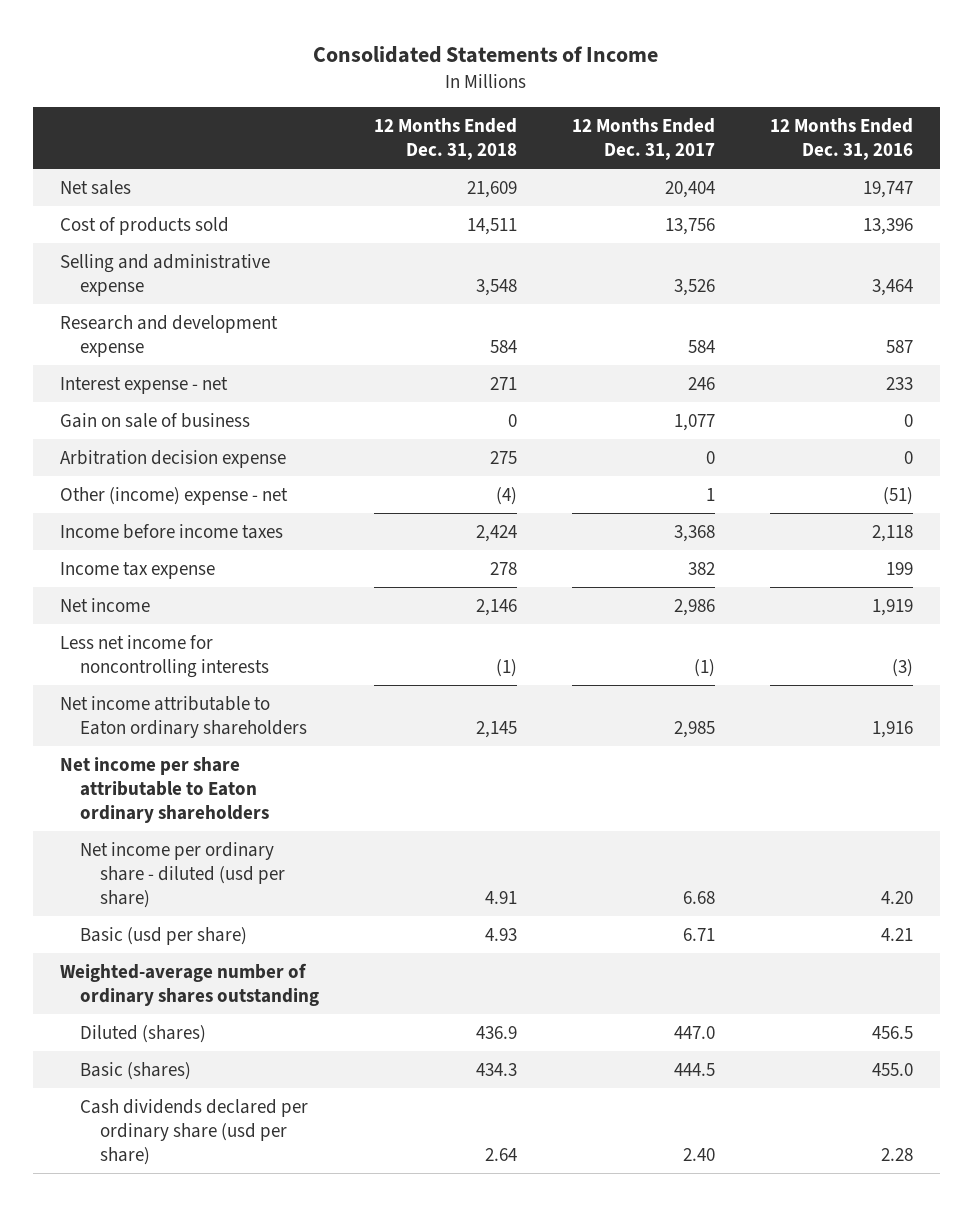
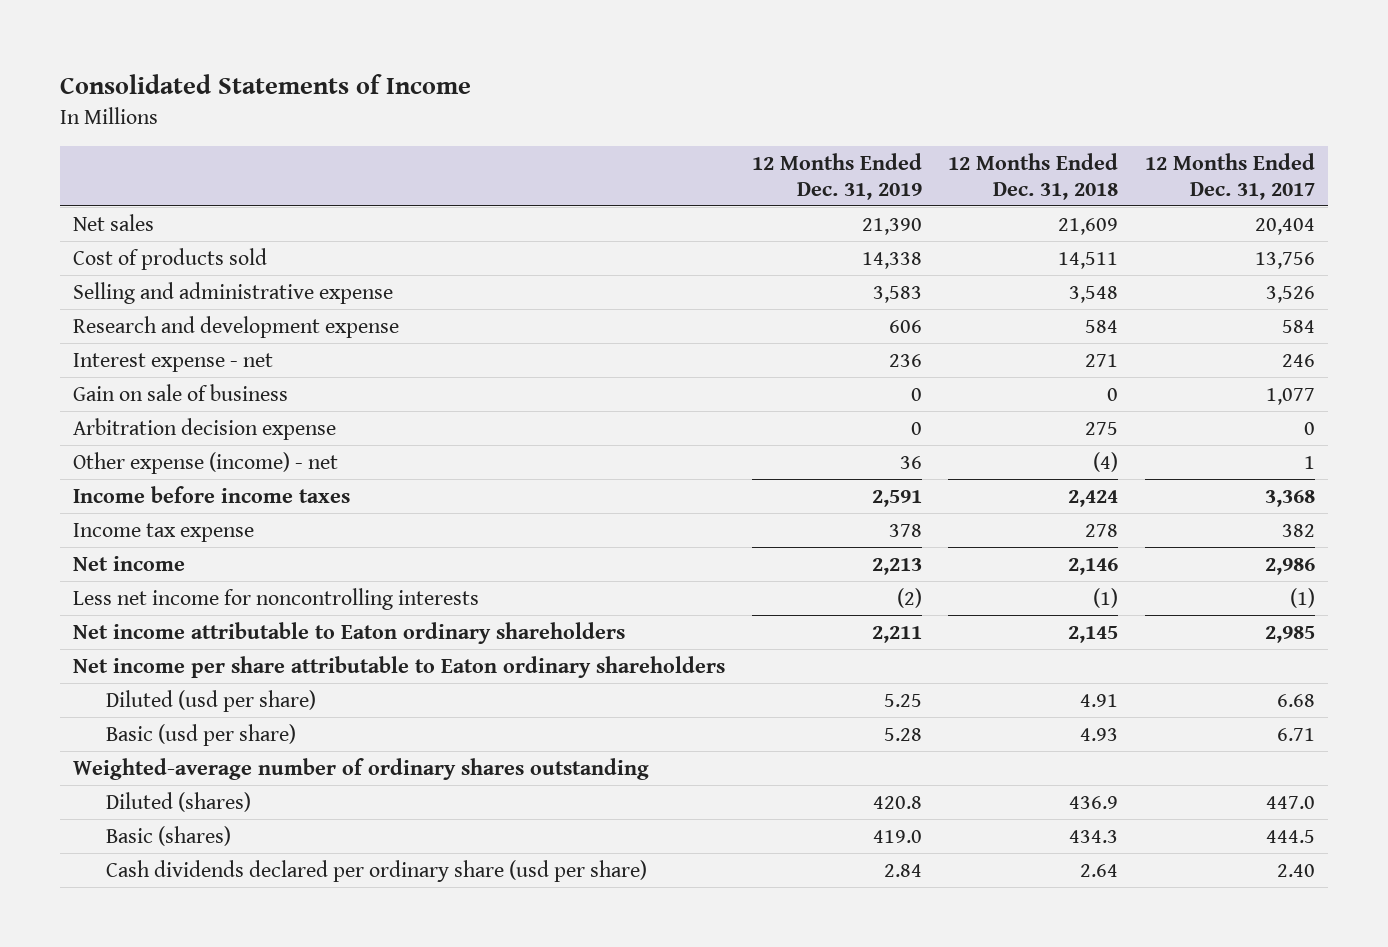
- | 12 Months Ended Dec. 31, 2018 | 12 Months Ended Dec. 31, 2017 | 12 Months Ended Dec. 31, 2016
+ | 12 Months Ended Dec. 31, 2019 | 12 Months Ended Dec. 31, 2018 | 12 Months Ended Dec. 31, 2017
- Other (income) expense - net | (4) | 1 | (51)
+ Other expense (income) - net | 36 | (4) | 1
- Net income per ordinary share - diluted (usd per share) | 4.91 | 6.68 | 4.20
+ Diluted (usd per share) | 5.25 | 4.91 | 6.68

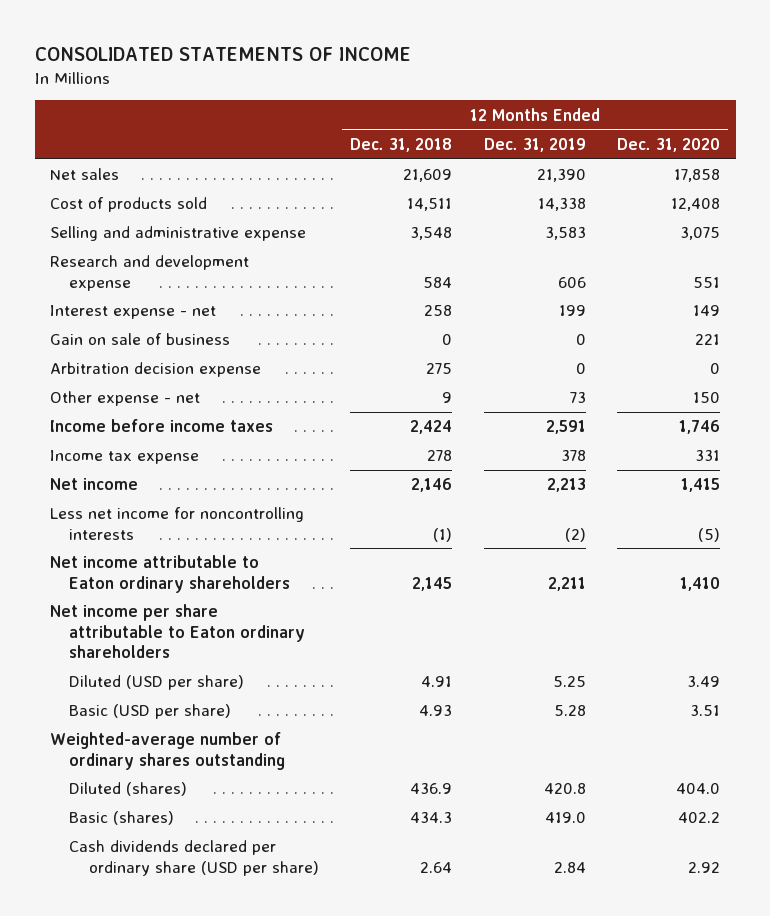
- Consolidated Statements of Income
+ CONSOLIDATED STATEMENTS OF INCOME
- | 12 Months Ended Dec. 31, 2019 | 12 Months Ended Dec. 31, 2018 | 12 Months Ended Dec. 31, 2017
+ | 12 Months Ended Dec. 31, 2018 | 12 Months Ended Dec. 31, 2019 | 12 Months Ended Dec. 31, 2020
- Interest expense - net | 236 | 271 | 246
+ Interest expense - net | 258 | 199 | 149
- Other expense (income) - net | 36 | (4) | 1
+ Other expense - net | 9 | 73 | 150
- Diluted (usd per share) | 5.25 | 4.91 | 6.68
- Basic (usd per share) | 5.28 | 4.93 | 6.71
+ Diluted (USD per share) | 4.91 | 5.25 | 3.49
+ Basic (USD per share) | 4.93 | 5.28 | 3.51
- Cash dividends declared per ordinary share (usd per share) | 2.84 | 2.64 | 2.40
+ Cash dividends declared per ordinary share (USD per share) | 2.64 | 2.84 | 2.92

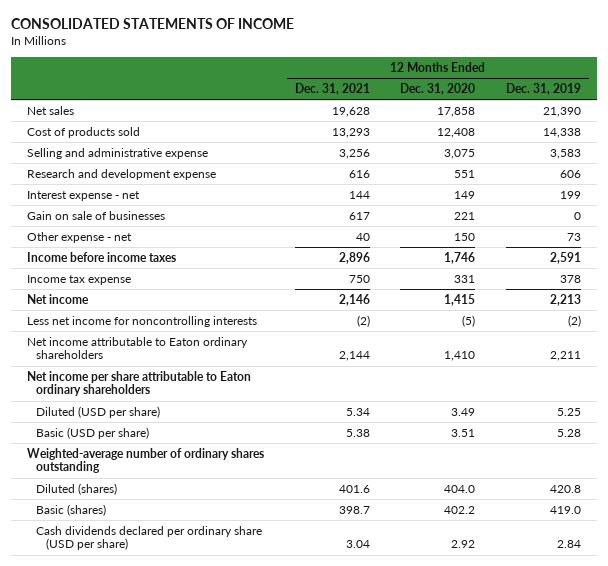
- | 12 Months Ended Dec. 31, 2018 | 12 Months Ended Dec. 31, 2019 | 12 Months Ended Dec. 31, 2020
+ | 12 Months Ended Dec. 31, 2021 | 12 Months Ended Dec. 31, 2020 | 12 Months Ended Dec. 31, 2019
- Gain on sale of business | 0 | 0 | 221
- Arbitration decision expense | 275 | 0 | 0
+ Gain on sale of businesses | 617 | 221 | 0

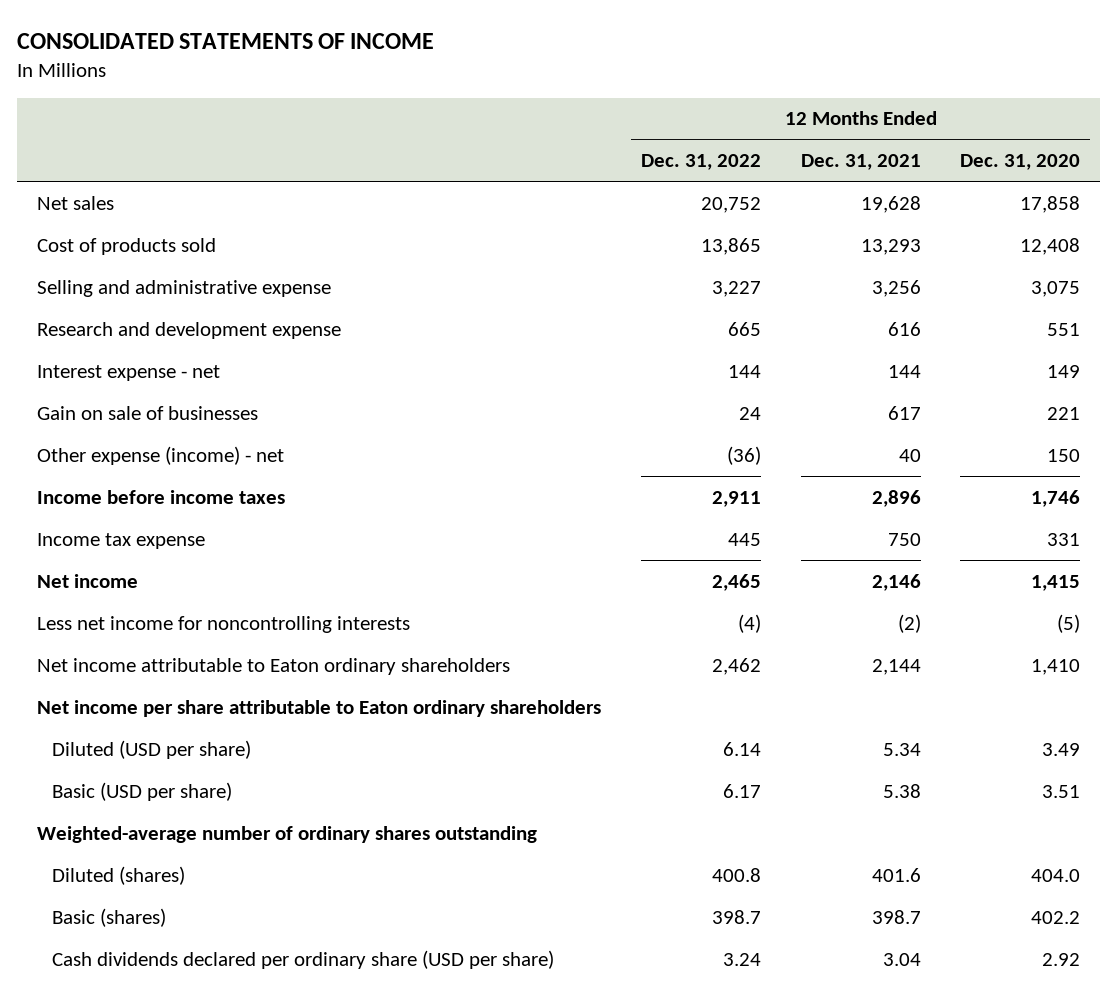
- | 12 Months Ended Dec. 31, 2021 | 12 Months Ended Dec. 31, 2020 | 12 Months Ended Dec. 31, 2019
+ | 12 Months Ended Dec. 31, 2022 | 12 Months Ended Dec. 31, 2021 | 12 Months Ended Dec. 31, 2020
- Other expense - net | 40 | 150 | 73
+ Other expense (income) - net | (36) | 40 | 150

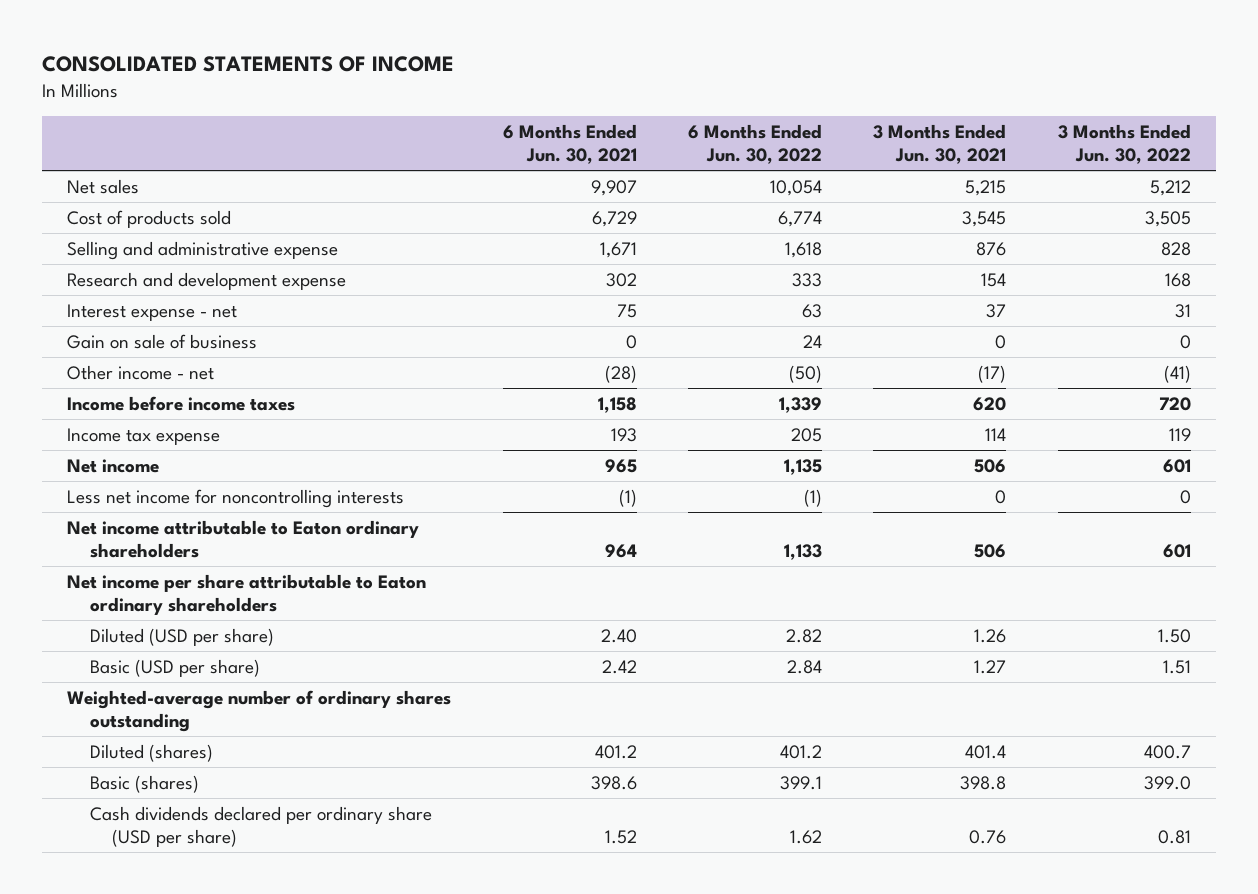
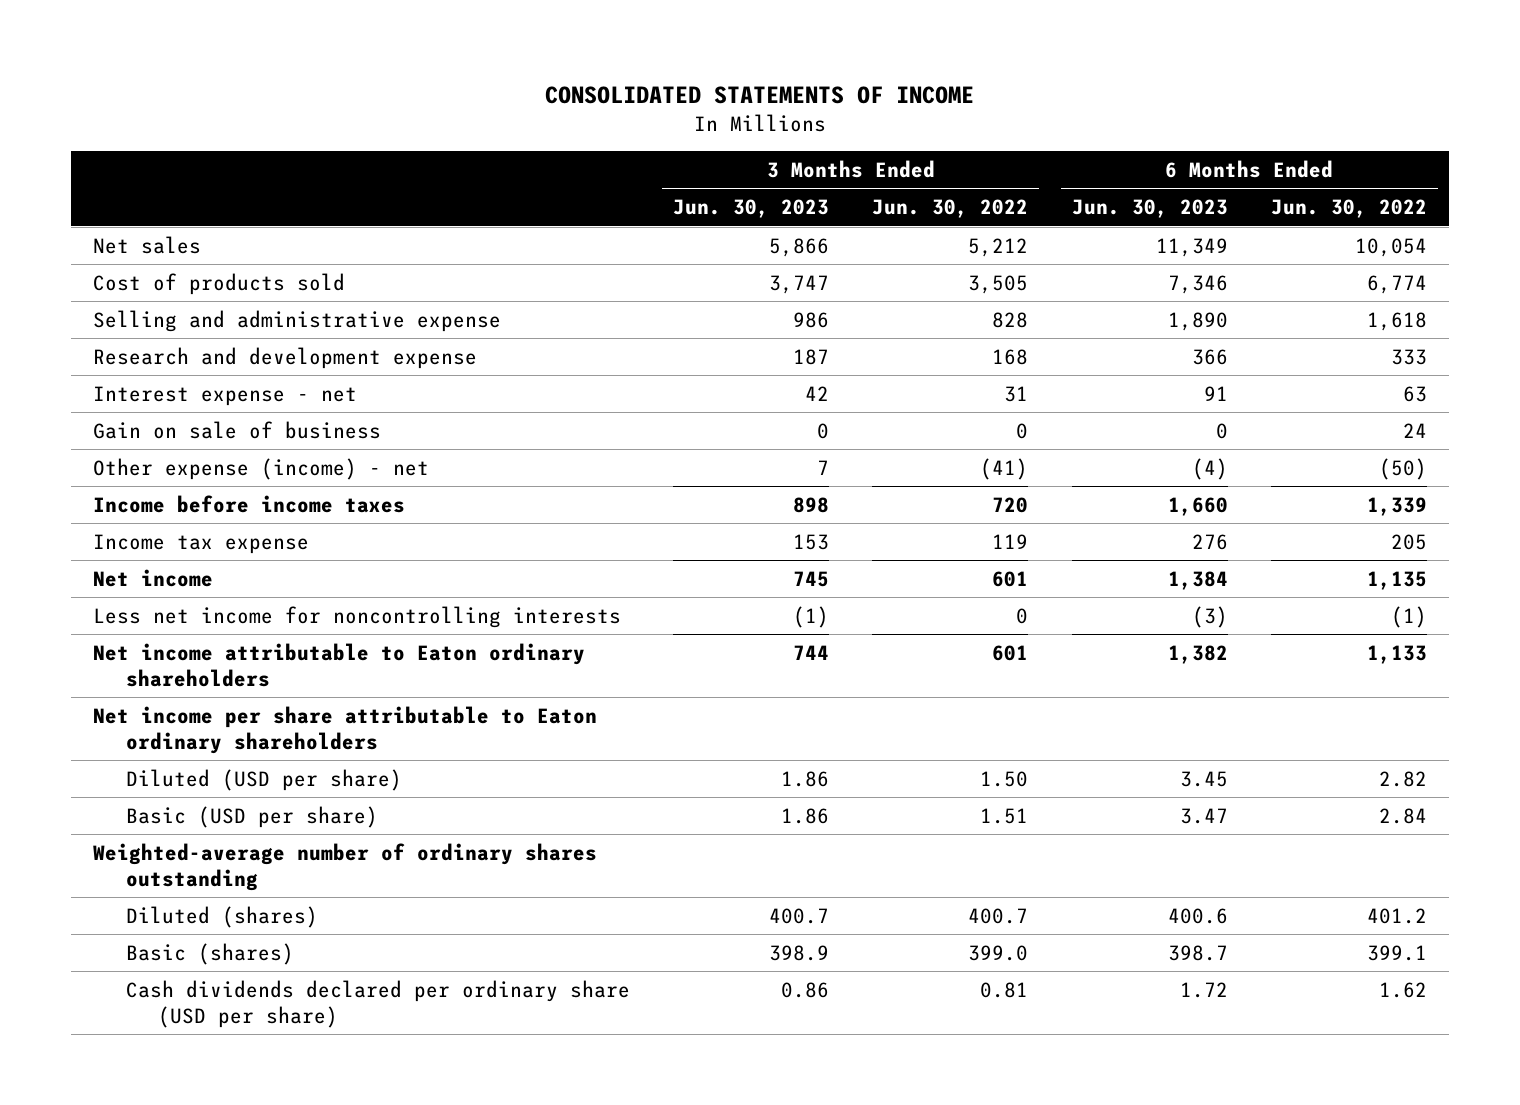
- | 6 Months Ended Jun. 30, 2021 | 6 Months Ended Jun. 30, 2022 | 3 Months Ended Jun. 30, 2021 | 3 Months Ended Jun. 30, 2022
+ | 3 Months Ended Jun. 30, 2023 | 3 Months Ended Jun. 30, 2022 | 6 Months Ended Jun. 30, 2023 | 6 Months Ended Jun. 30, 2022
- Other income - net | (28) | (50) | (17) | (41)
+ Other expense (income) - net | 7 | (41) | (4) | (50)

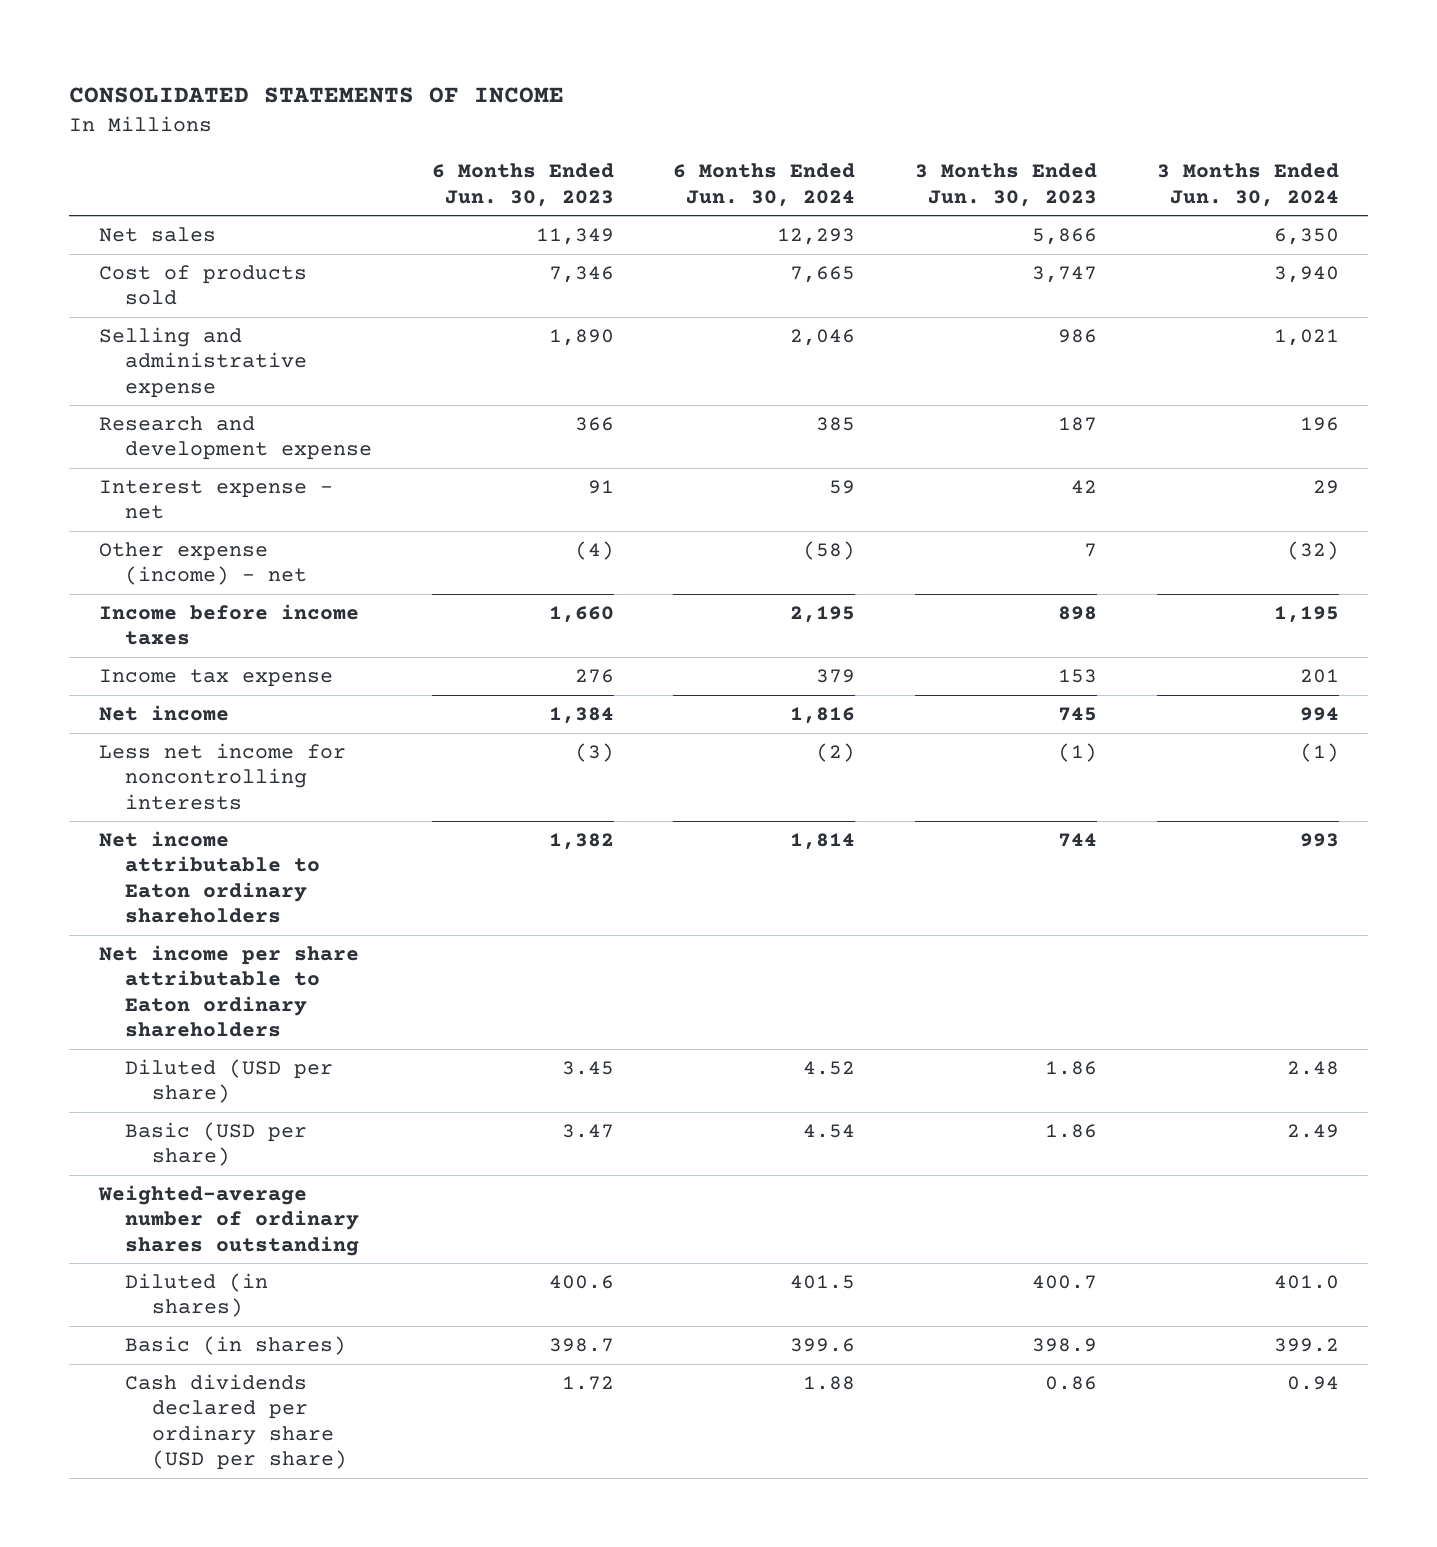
- | 3 Months Ended Jun. 30, 2023 | 3 Months Ended Jun. 30, 2022 | 6 Months Ended Jun. 30, 2023 | 6 Months Ended Jun. 30, 2022
+ | 6 Months Ended Jun. 30, 2023 | 6 Months Ended Jun. 30, 2024 | 3 Months Ended Jun. 30, 2023 | 3 Months Ended Jun. 30, 2024
- Gain on sale of business | 0 | 0 | 0 | 24
- Diluted (shares) | 400.7 | 400.7 | 400.6 | 401.2
- Basic (shares) | 398.9 | 399.0 | 398.7 | 399.1
+ Diluted (in shares) | 400.6 | 401.5 | 400.7 | 401.0
+ Basic (in shares) | 398.7 | 399.6 | 398.9 | 399.2

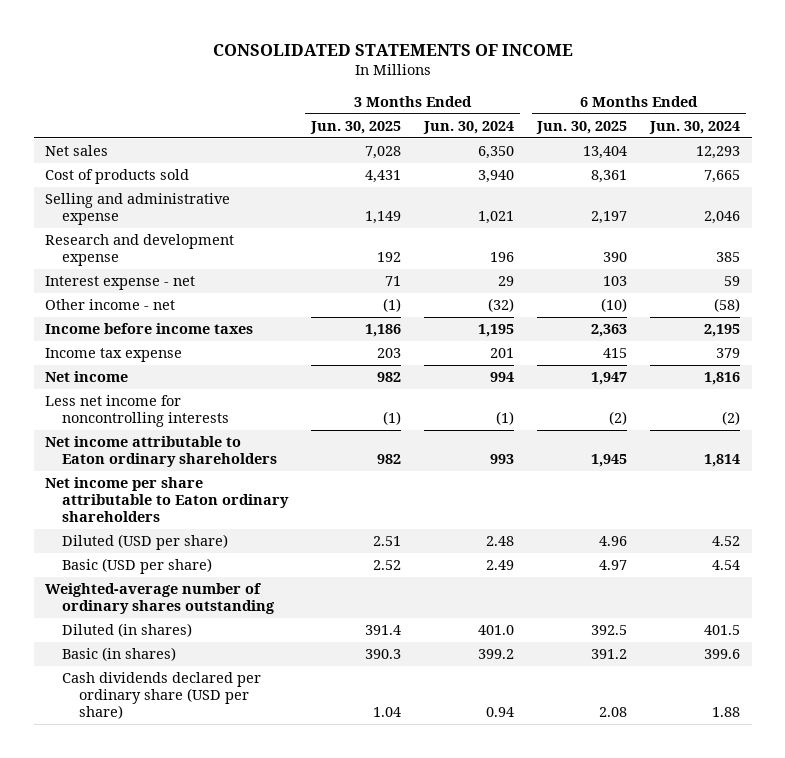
- | 6 Months Ended Jun. 30, 2023 | 6 Months Ended Jun. 30, 2024 | 3 Months Ended Jun. 30, 2023 | 3 Months Ended Jun. 30, 2024
+ | 3 Months Ended Jun. 30, 2025 | 3 Months Ended Jun. 30, 2024 | 6 Months Ended Jun. 30, 2025 | 6 Months Ended Jun. 30, 2024
- Other expense (income) - net | (4) | (58) | 7 | (32)
+ Other income - net | (1) | (32) | (10) | (58)

